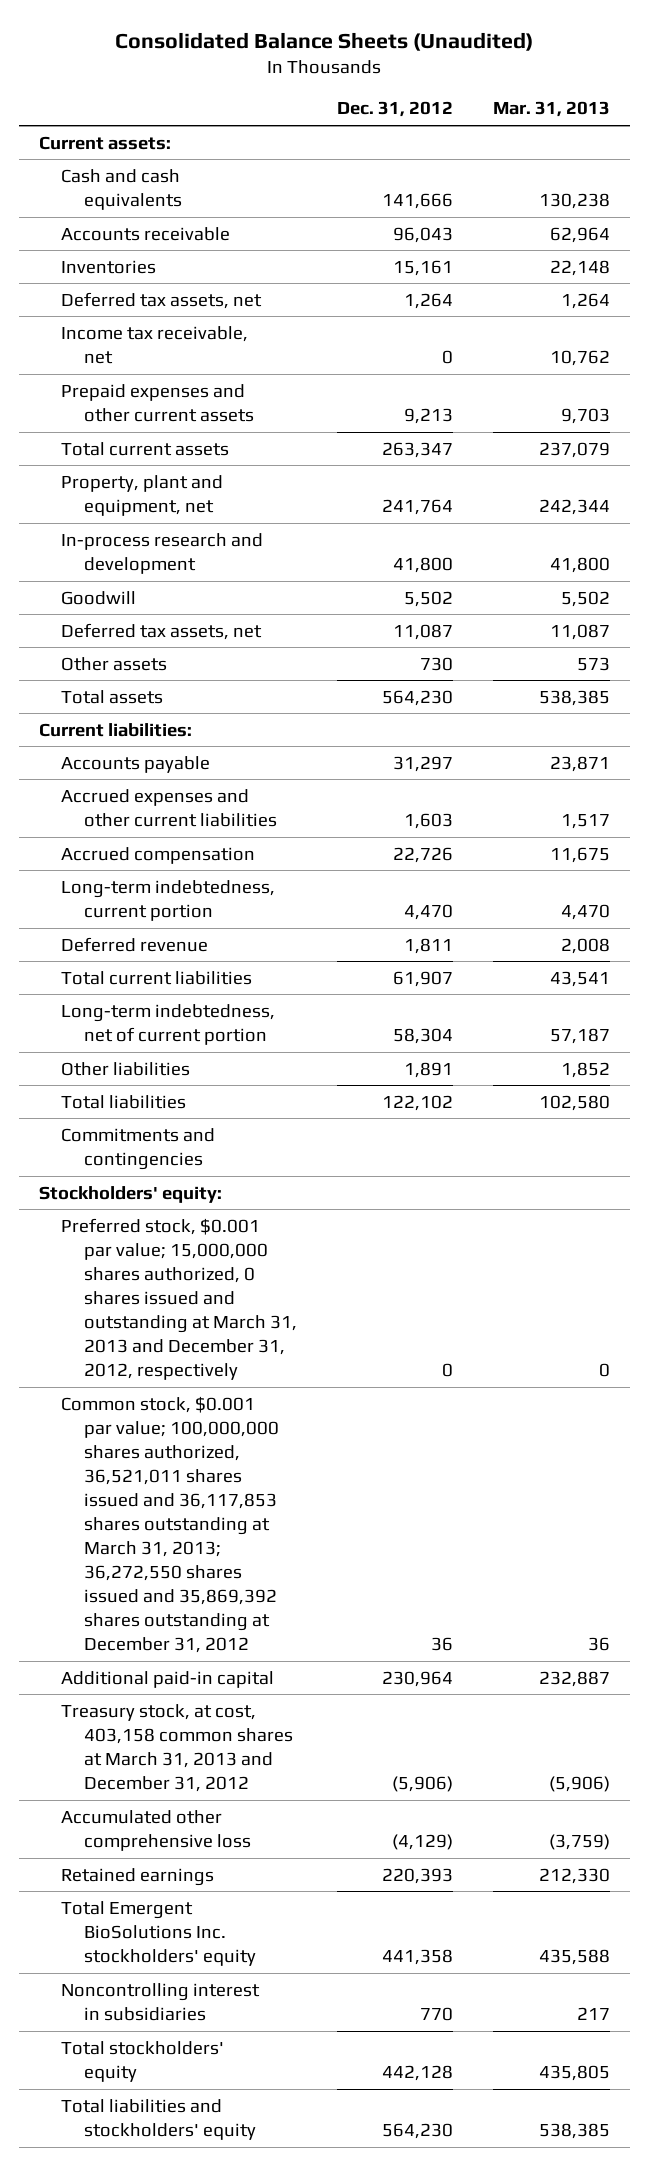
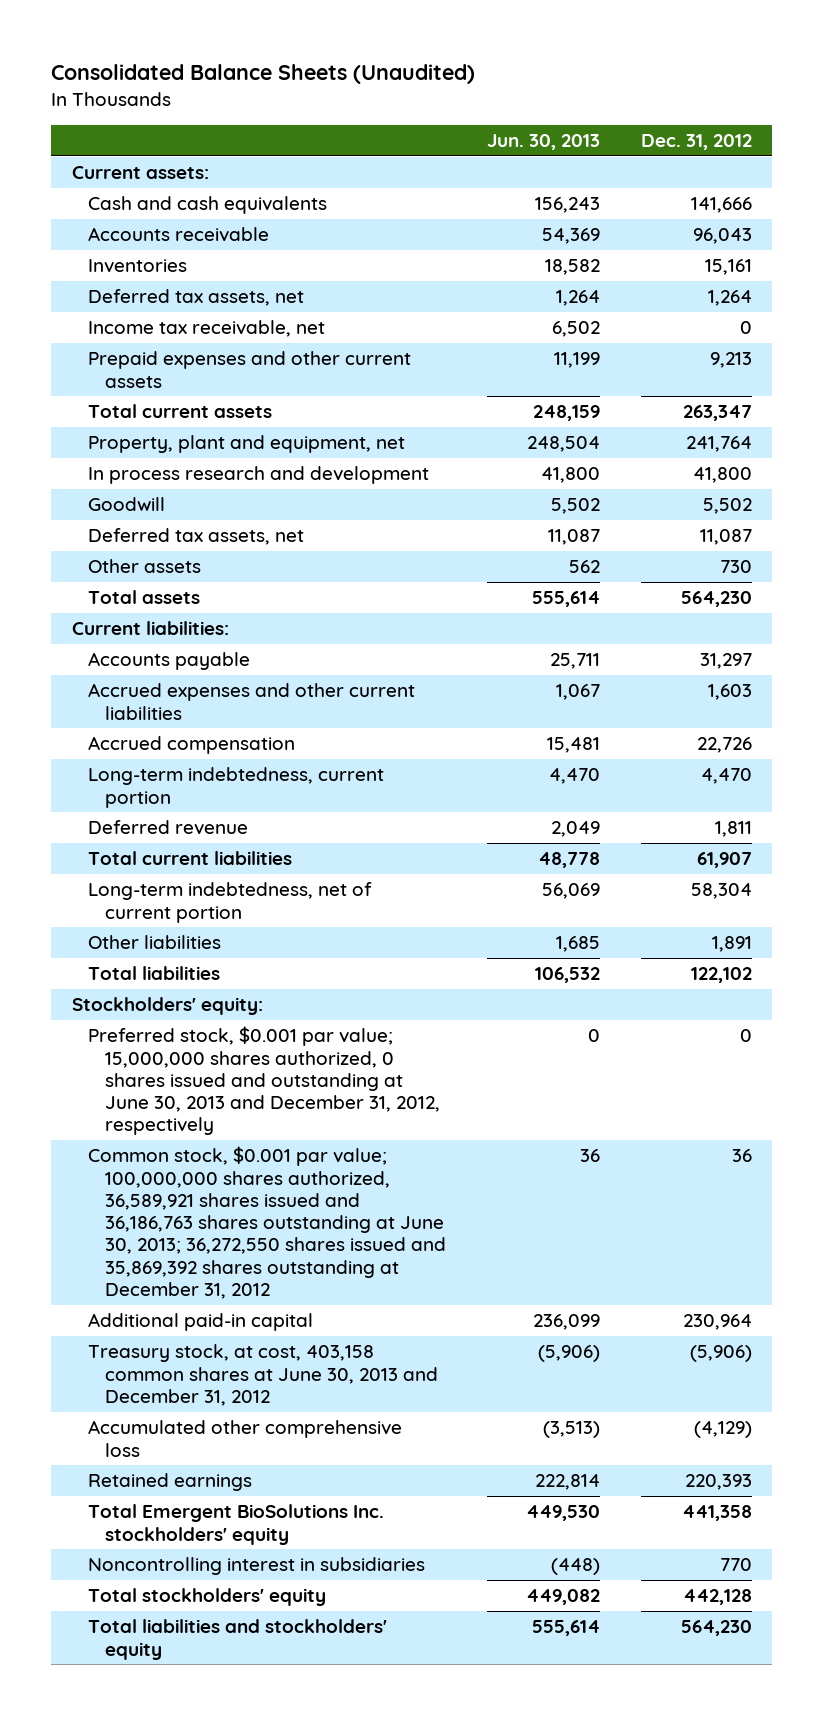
- | Dec. 31, 2012 | Mar. 31, 2013
+ | Jun. 30, 2013 | Dec. 31, 2012
- In-process research and development | 41,800 | 41,800
+ In process research and development | 41,800 | 41,800
- Commitments and contingencies
- Preferred stock, $0.001 par value; 15,000,000 shares authorized, 0 shares issued and outstanding at March 31, 2013 and December 31, 2012, respectively | 0 | 0
- Common stock, $0.001 par value; 100,000,000 shares authorized, 36,521,011 shares issued and 36,117,853 shares outstanding at March 31, 2013; 36,272,550 shares issued and 35,869,392 shares outstanding at December 31, 2012 | 36 | 36
+ Preferred stock, $0.001 par value; 15,000,000 shares authorized, 0 shares issued and outstanding at June 30, 2013 and December 31, 2012, respectively | 0 | 0
+ Common stock, $0.001 par value; 100,000,000 shares authorized, 36,589,921 shares issued and 36,186,763 shares outstanding at June 30, 2013; 36,272,550 shares issued and 35,869,392 shares outstanding at December 31, 2012 | 36 | 36
- Treasury stock, at cost, 403,158 common shares at March 31, 2013 and December 31, 2012 | (5,906) | (5,906)
+ Treasury stock, at cost, 403,158 common shares at June 30, 2013 and December 31, 2012 | (5,906) | (5,906)

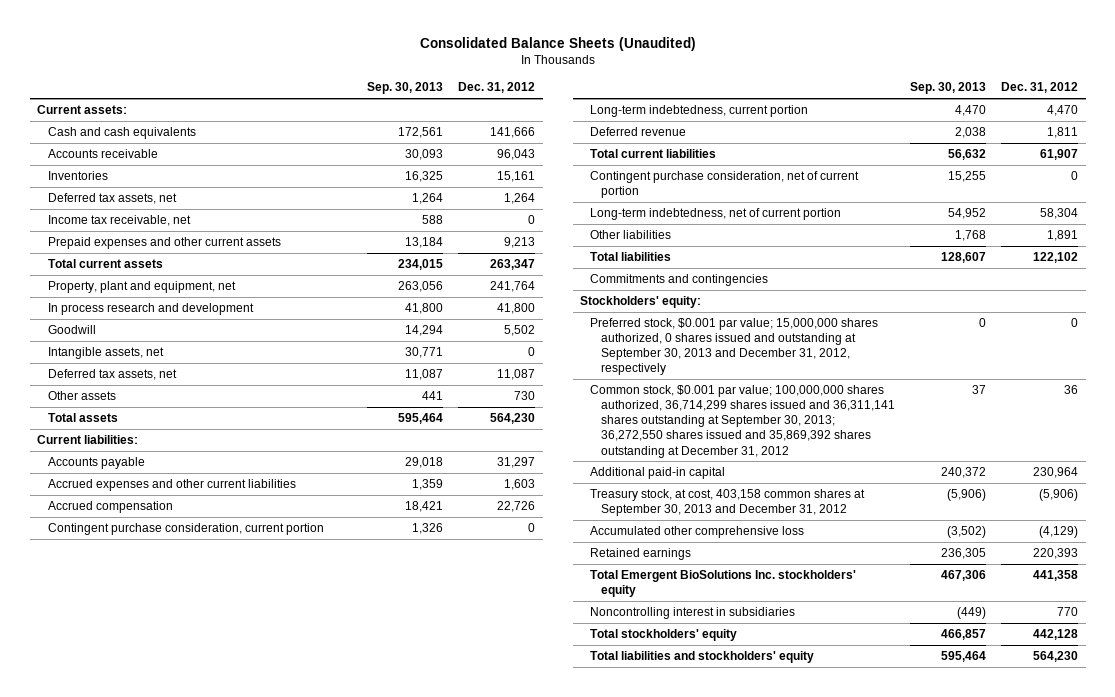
- | Jun. 30, 2013 | Dec. 31, 2012
+ | Sep. 30, 2013 | Dec. 31, 2012
+ Intangible assets, net | 30,771 | 0
+ Contingent purchase consideration, current portion | 1,326 | 0
+ Contingent purchase consideration, net of current portion | 15,255 | 0
+ Commitments and contingencies
- Preferred stock, $0.001 par value; 15,000,000 shares authorized, 0 shares issued and outstanding at June 30, 2013 and December 31, 2012, respectively | 0 | 0
- Common stock, $0.001 par value; 100,000,000 shares authorized, 36,589,921 shares issued and 36,186,763 shares outstanding at June 30, 2013; 36,272,550 shares issued and 35,869,392 shares outstanding at December 31, 2012 | 36 | 36
+ Preferred stock, $0.001 par value; 15,000,000 shares authorized, 0 shares issued and outstanding at September 30, 2013 and December 31, 2012, respectively | 0 | 0
+ Common stock, $0.001 par value; 100,000,000 shares authorized, 36,714,299 shares issued and 36,311,141 shares outstanding at September 30, 2013; 36,272,550 shares issued and 35,869,392 shares outstanding at December 31, 2012 | 37 | 36
- Treasury stock, at cost, 403,158 common shares at June 30, 2013 and December 31, 2012 | (5,906) | (5,906)
+ Treasury stock, at cost, 403,158 common shares at September 30, 2013 and December 31, 2012 | (5,906) | (5,906)

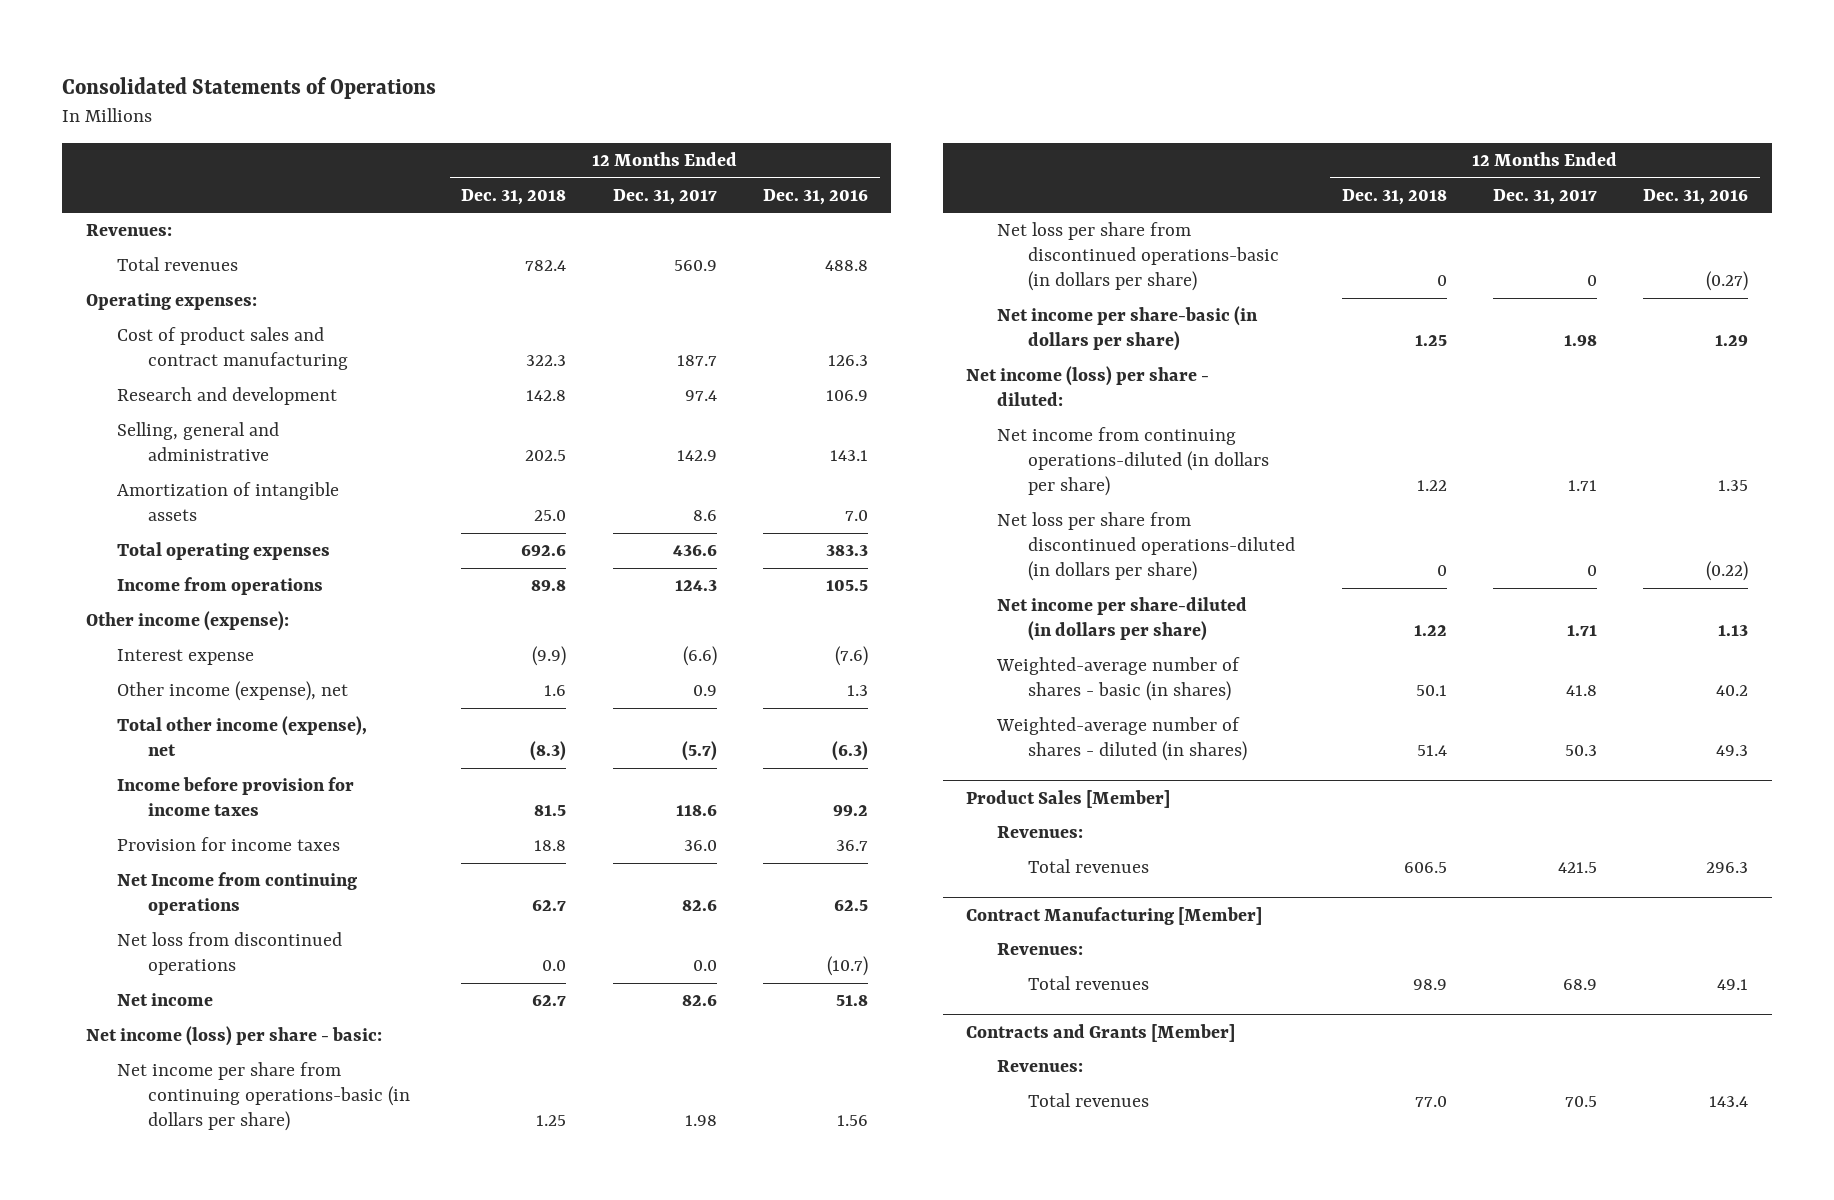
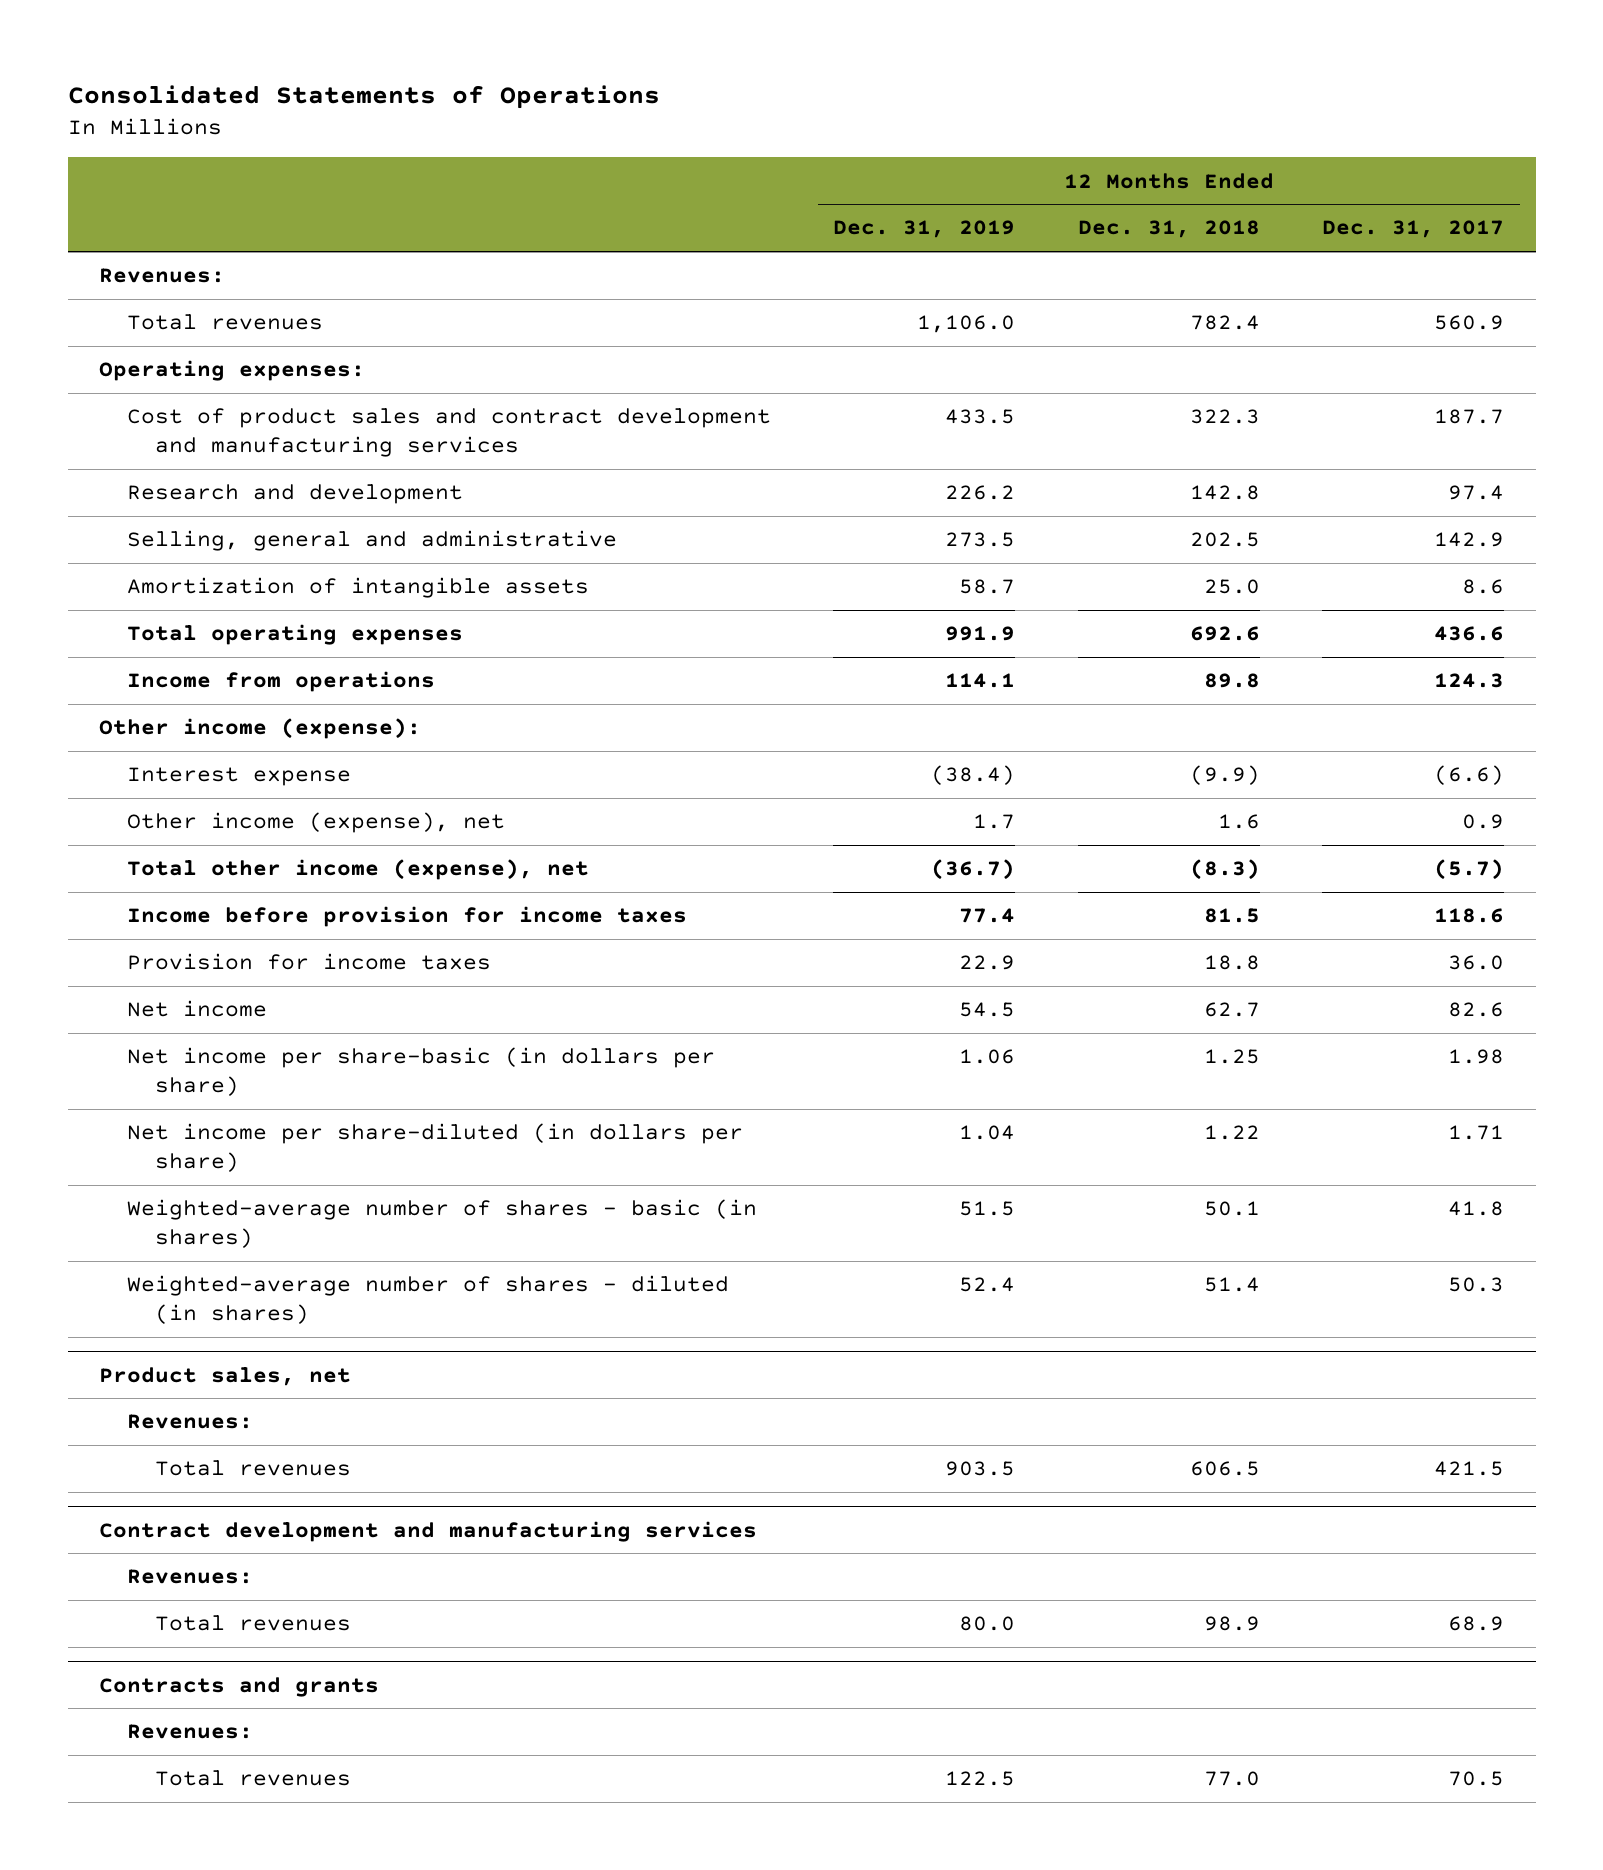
- | 12 Months Ended Dec. 31, 2018 | 12 Months Ended Dec. 31, 2017 | 12 Months Ended Dec. 31, 2016
+ | 12 Months Ended Dec. 31, 2019 | 12 Months Ended Dec. 31, 2018 | 12 Months Ended Dec. 31, 2017
- Cost of product sales and contract manufacturing | 322.3 | 187.7 | 126.3
+ Cost of product sales and contract development and manufacturing services | 433.5 | 322.3 | 187.7
- Net Income from continuing operations | 62.7 | 82.6 | 62.5
- Net loss from discontinued operations | 0.0 | 0.0 | (10.7)
- Net income (loss) per share - basic:
- Net income per share from continuing operations-basic (in dollars per share) | 1.25 | 1.98 | 1.56
- Net loss per share from discontinued operations-basic (in dollars per share) | 0 | 0 | (0.27)
- Net income (loss) per share - diluted:
- Net income from continuing operations-diluted (in dollars per share) | 1.22 | 1.71 | 1.35
- Net loss per share from discontinued operations-diluted (in dollars per share) | 0 | 0 | (0.22)
- Product Sales [Member]
+ Product sales, net
- Contract Manufacturing [Member]
+ Contract development and manufacturing services
- Contracts and Grants [Member]
+ Contracts and grants

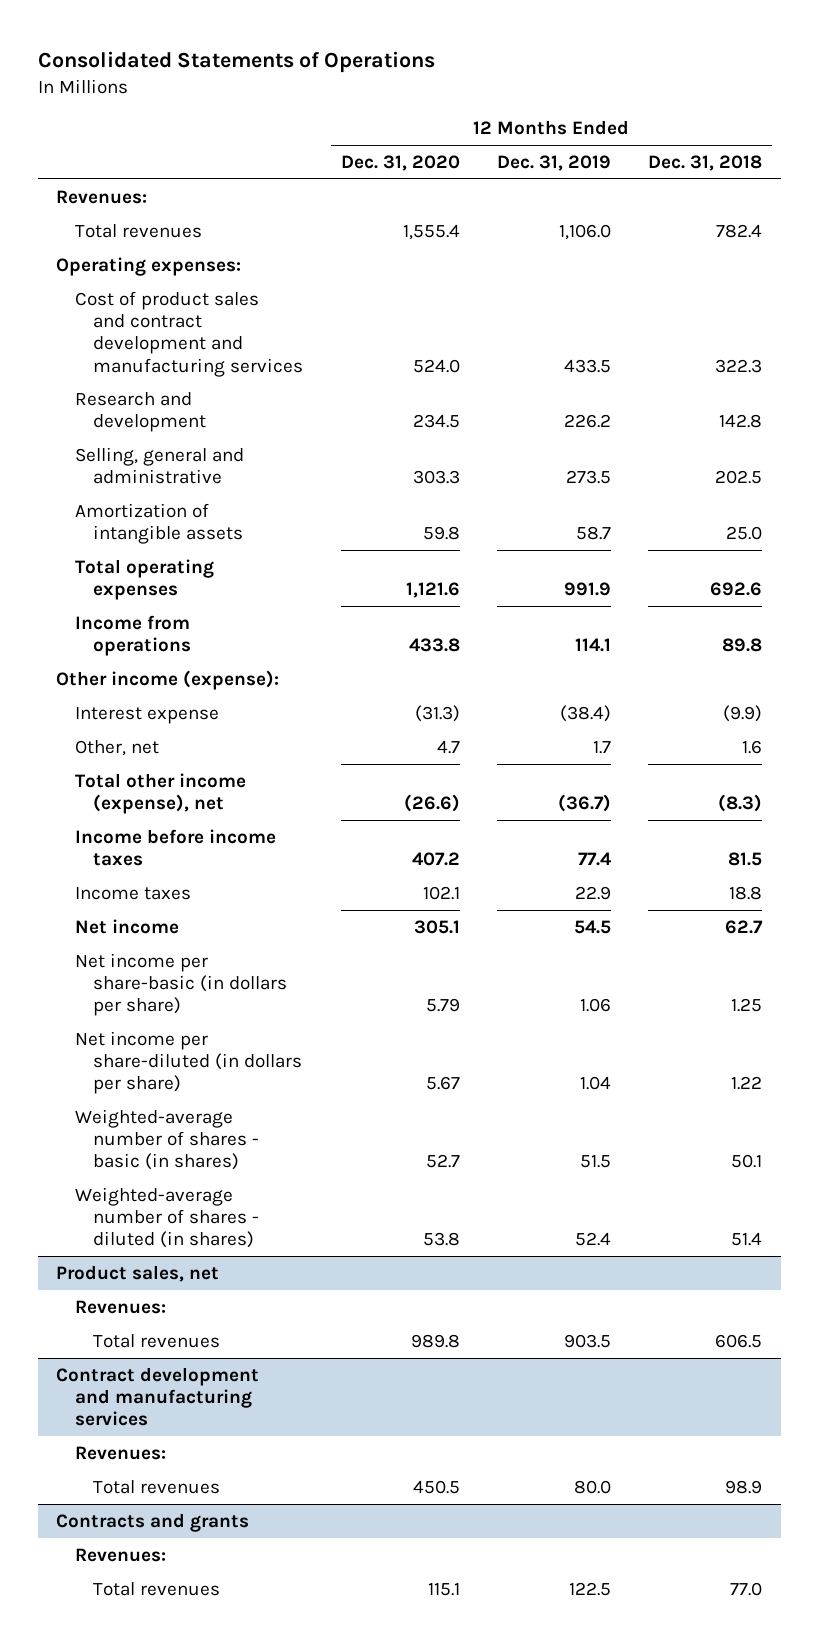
- | 12 Months Ended Dec. 31, 2019 | 12 Months Ended Dec. 31, 2018 | 12 Months Ended Dec. 31, 2017
+ | 12 Months Ended Dec. 31, 2020 | 12 Months Ended Dec. 31, 2019 | 12 Months Ended Dec. 31, 2018
- Other income (expense), net | 1.7 | 1.6 | 0.9
+ Other, net | 4.7 | 1.7 | 1.6
- Income before provision for income taxes | 77.4 | 81.5 | 118.6
- Provision for income taxes | 22.9 | 18.8 | 36.0
+ Income before income taxes | 407.2 | 77.4 | 81.5
+ Income taxes | 102.1 | 22.9 | 18.8

